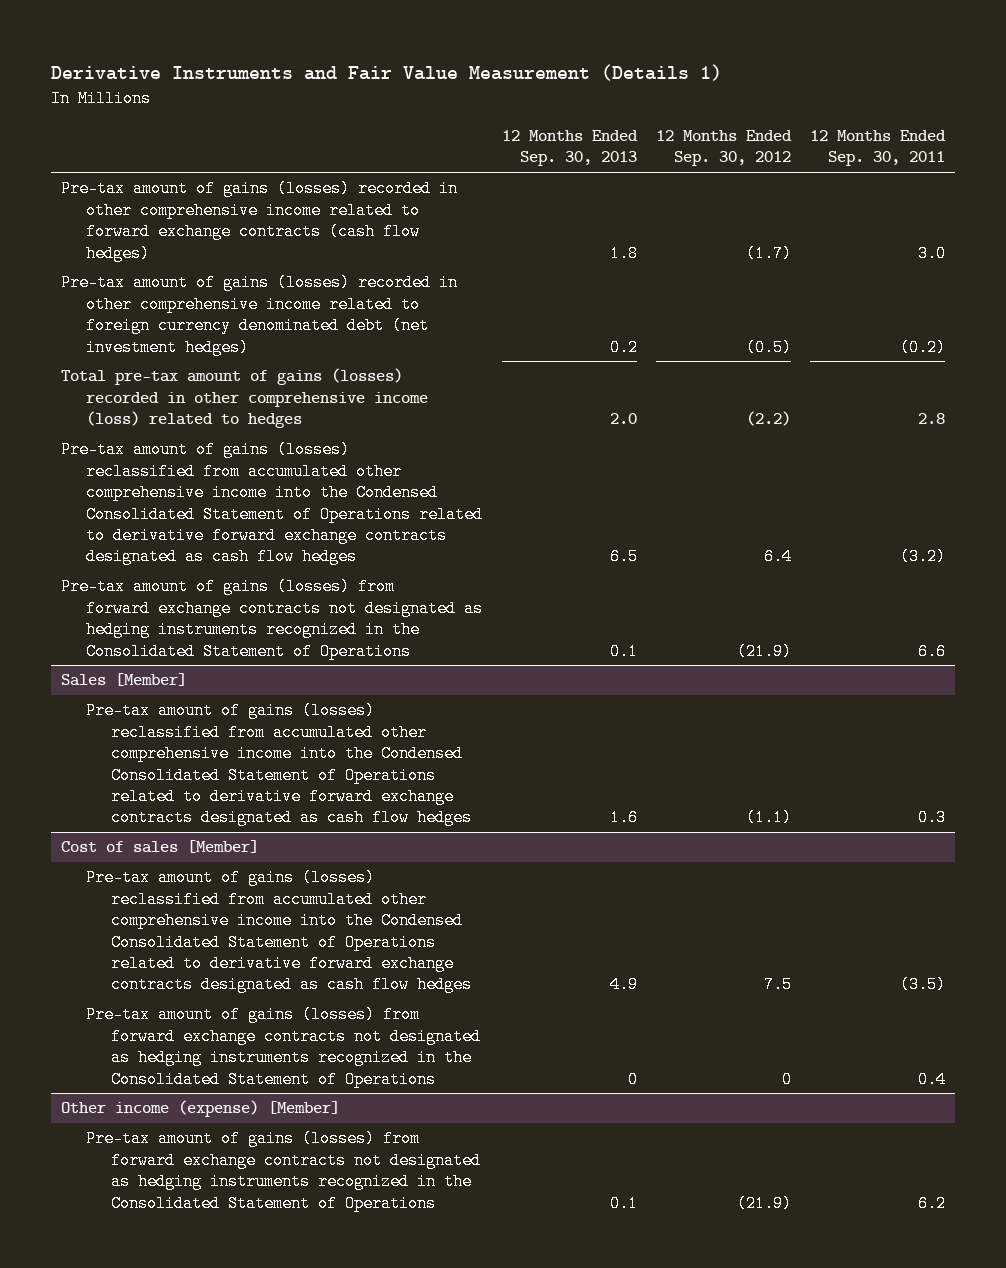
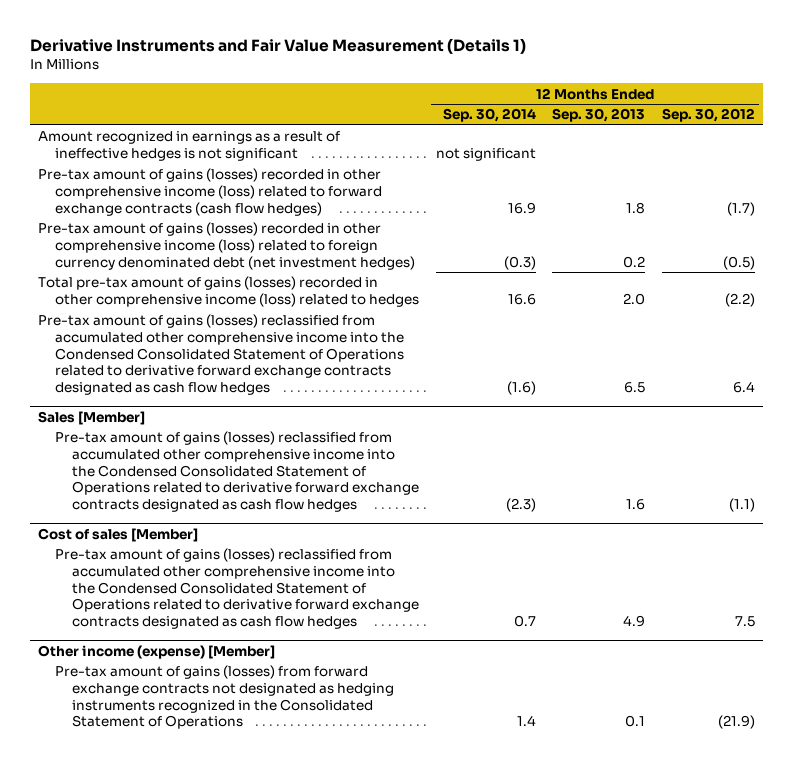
- | 12 Months Ended Sep. 30, 2013 | 12 Months Ended Sep. 30, 2012 | 12 Months Ended Sep. 30, 2011
+ | 12 Months Ended Sep. 30, 2014 | 12 Months Ended Sep. 30, 2013 | 12 Months Ended Sep. 30, 2012
- Pre-tax amount of gains (losses) recorded in other comprehensive income related to forward exchange contracts (cash flow hedges) | 1.8 | (1.7) | 3.0
- Pre-tax amount of gains (losses) recorded in other comprehensive income related to foreign currency denominated debt (net investment hedges) | 0.2 | (0.5) | (0.2)
+ Amount recognized in earnings as a result of ineffective hedges is not significant | not significant | |
+ Pre-tax amount of gains (losses) recorded in other comprehensive income (loss) related to forward exchange contracts (cash flow hedges) | 16.9 | 1.8 | (1.7)
+ Pre-tax amount of gains (losses) recorded in other comprehensive income (loss) related to foreign currency denominated debt (net investment hedges) | (0.3) | 0.2 | (0.5)
- Pre-tax amount of gains (losses) from forward exchange contracts not designated as hedging instruments recognized in the Consolidated Statement of Operations | 0.1 | (21.9) | 6.6
@ Cost of sales [Member]
- Pre-tax amount of gains (losses) from forward exchange contracts not designated as hedging instruments recognized in the Consolidated Statement of Operations | 0 | 0 | 0.4

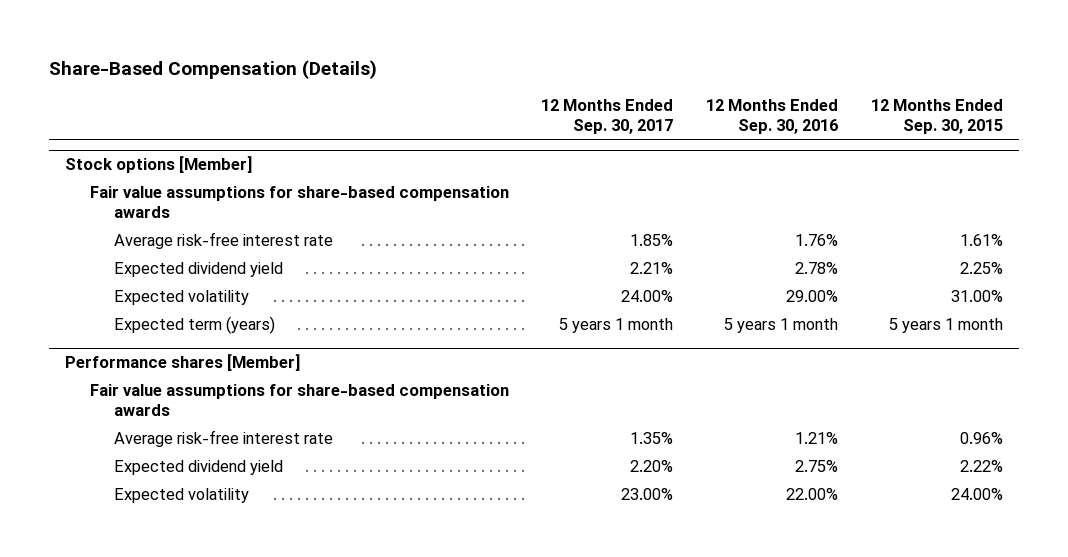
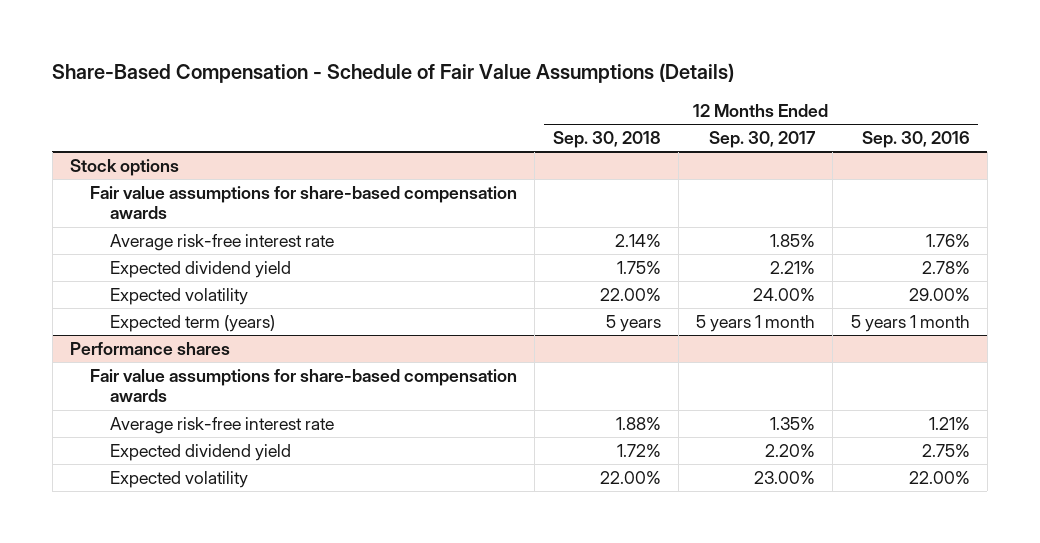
- Share-Based Compensation (Details)
+ Share-Based Compensation - Schedule of Fair Value Assumptions (Details)
- | 12 Months Ended Sep. 30, 2017 | 12 Months Ended Sep. 30, 2016 | 12 Months Ended Sep. 30, 2015
+ | 12 Months Ended Sep. 30, 2018 | 12 Months Ended Sep. 30, 2017 | 12 Months Ended Sep. 30, 2016
- Stock options [Member]
+ Stock options
- Performance shares [Member]
+ Performance shares

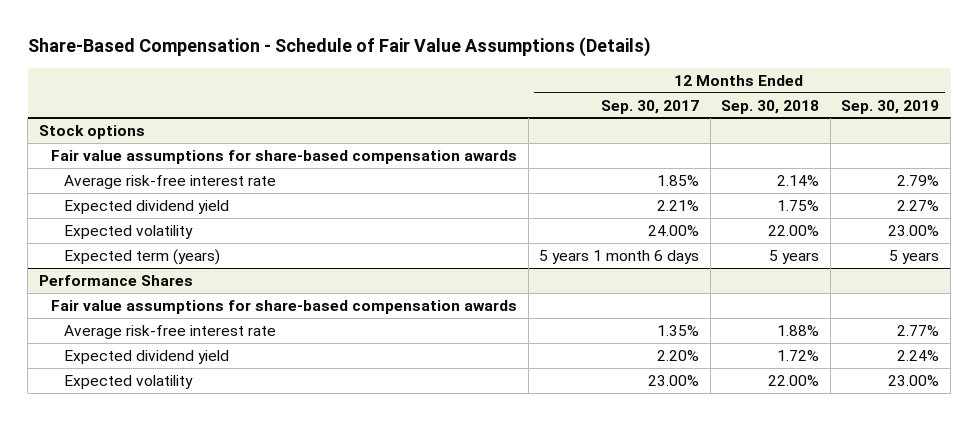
- | 12 Months Ended Sep. 30, 2018 | 12 Months Ended Sep. 30, 2017 | 12 Months Ended Sep. 30, 2016
+ | 12 Months Ended Sep. 30, 2017 | 12 Months Ended Sep. 30, 2018 | 12 Months Ended Sep. 30, 2019
@ Stock options
- Expected term (years) | 5 years | 5 years 1 month | 5 years 1 month
- Performance shares
@ Stock options
+ Expected term (years) | 5 years 1 month 6 days | 5 years | 5 years
+ Performance Shares

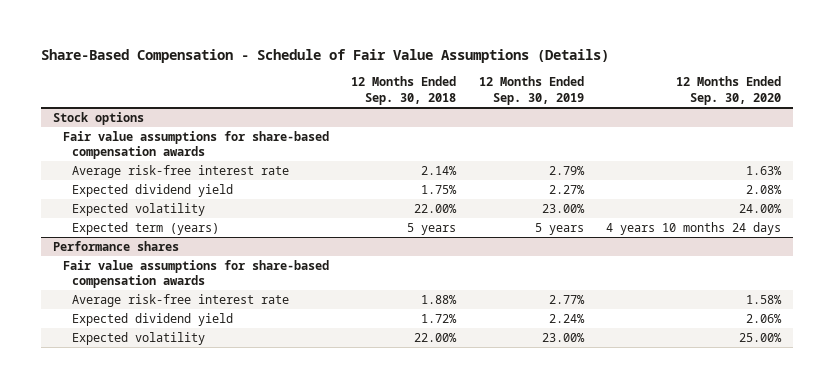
- | 12 Months Ended Sep. 30, 2017 | 12 Months Ended Sep. 30, 2018 | 12 Months Ended Sep. 30, 2019
+ | 12 Months Ended Sep. 30, 2018 | 12 Months Ended Sep. 30, 2019 | 12 Months Ended Sep. 30, 2020
- Performance Shares
+ Performance shares

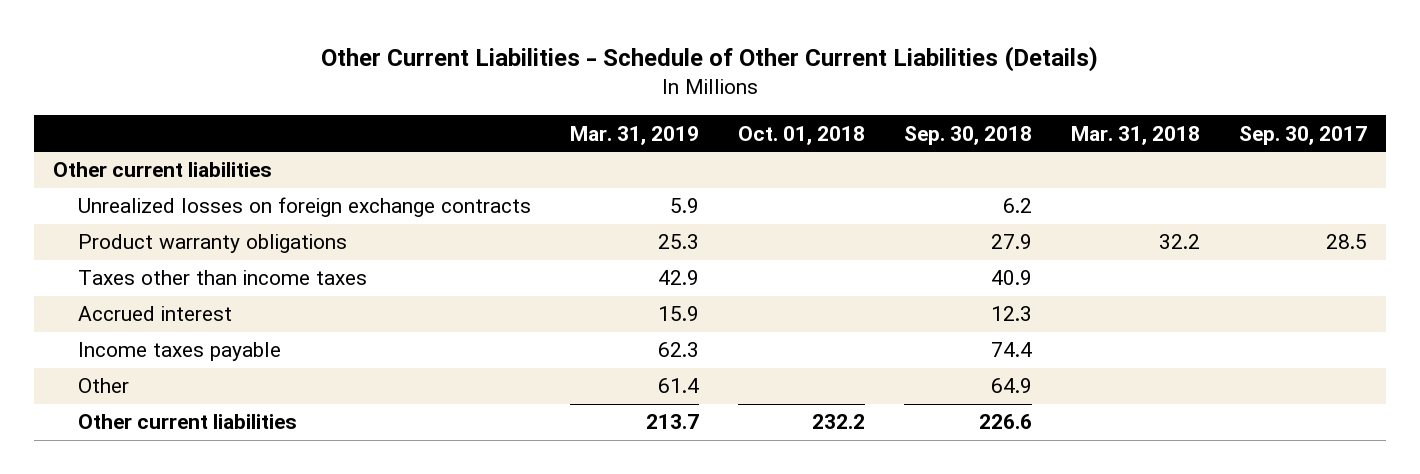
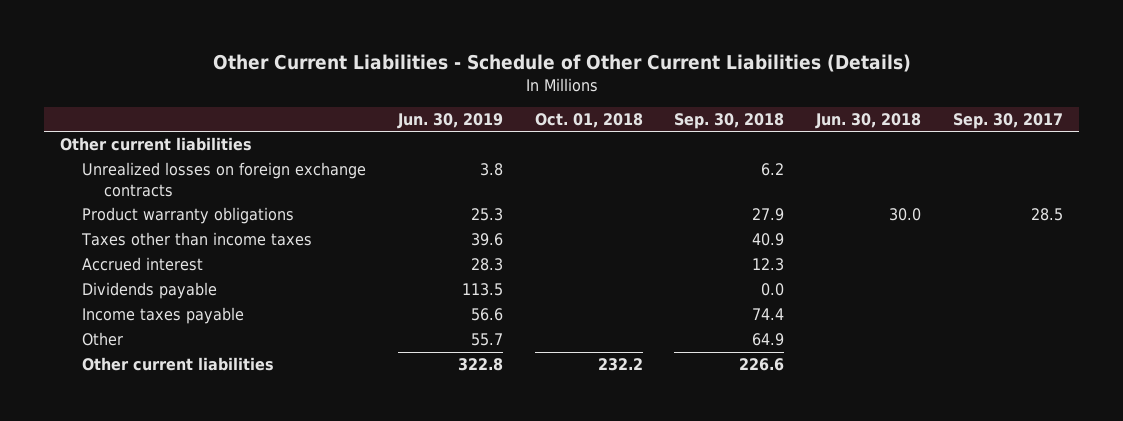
- | Mar. 31, 2019 | Oct. 01, 2018 | Sep. 30, 2018 | Mar. 31, 2018 | Sep. 30, 2017
+ | Jun. 30, 2019 | Oct. 01, 2018 | Sep. 30, 2018 | Jun. 30, 2018 | Sep. 30, 2017
+ Dividends payable | 113.5 | | 0.0 | |

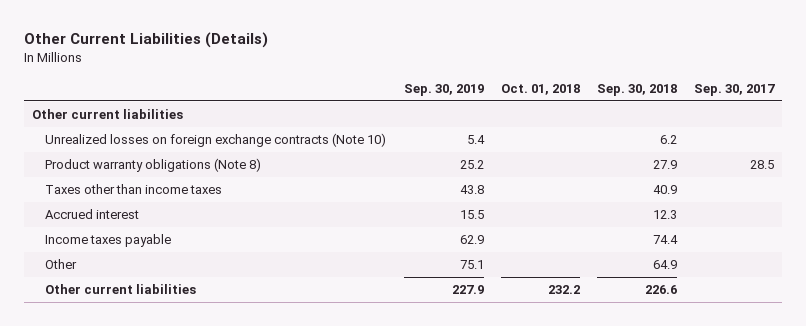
- Other Current Liabilities - Schedule of Other Current Liabilities (Details)
+ Other Current Liabilities (Details)
- | Jun. 30, 2019 | Oct. 01, 2018 | Sep. 30, 2018 | Jun. 30, 2018 | Sep. 30, 2017
+ | Sep. 30, 2019 | Oct. 01, 2018 | Sep. 30, 2018 | Sep. 30, 2017
- Unrealized losses on foreign exchange contracts | 3.8 | | 6.2 | |
- Product warranty obligations | 25.3 | | 27.9 | 30.0 | 28.5
+ Unrealized losses on foreign exchange contracts (Note 10) | 5.4 | | 6.2 |
+ Product warranty obligations (Note 8) | 25.2 | | 27.9 | 28.5
- Dividends payable | 113.5 | | 0.0 | |

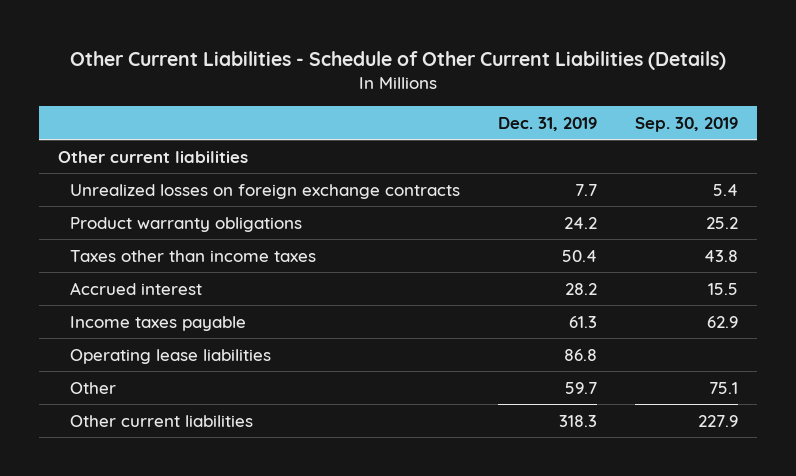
- Other Current Liabilities (Details)
+ Other Current Liabilities - Schedule of Other Current Liabilities (Details)
- | Sep. 30, 2019 | Oct. 01, 2018 | Sep. 30, 2018 | Sep. 30, 2017
+ | Dec. 31, 2019 | Sep. 30, 2019
- Unrealized losses on foreign exchange contracts (Note 10) | 5.4 | | 6.2 |
- Product warranty obligations (Note 8) | 25.2 | | 27.9 | 28.5
+ Unrealized losses on foreign exchange contracts | 7.7 | 5.4
+ Product warranty obligations | 24.2 | 25.2
+ Operating lease liabilities | 86.8 |

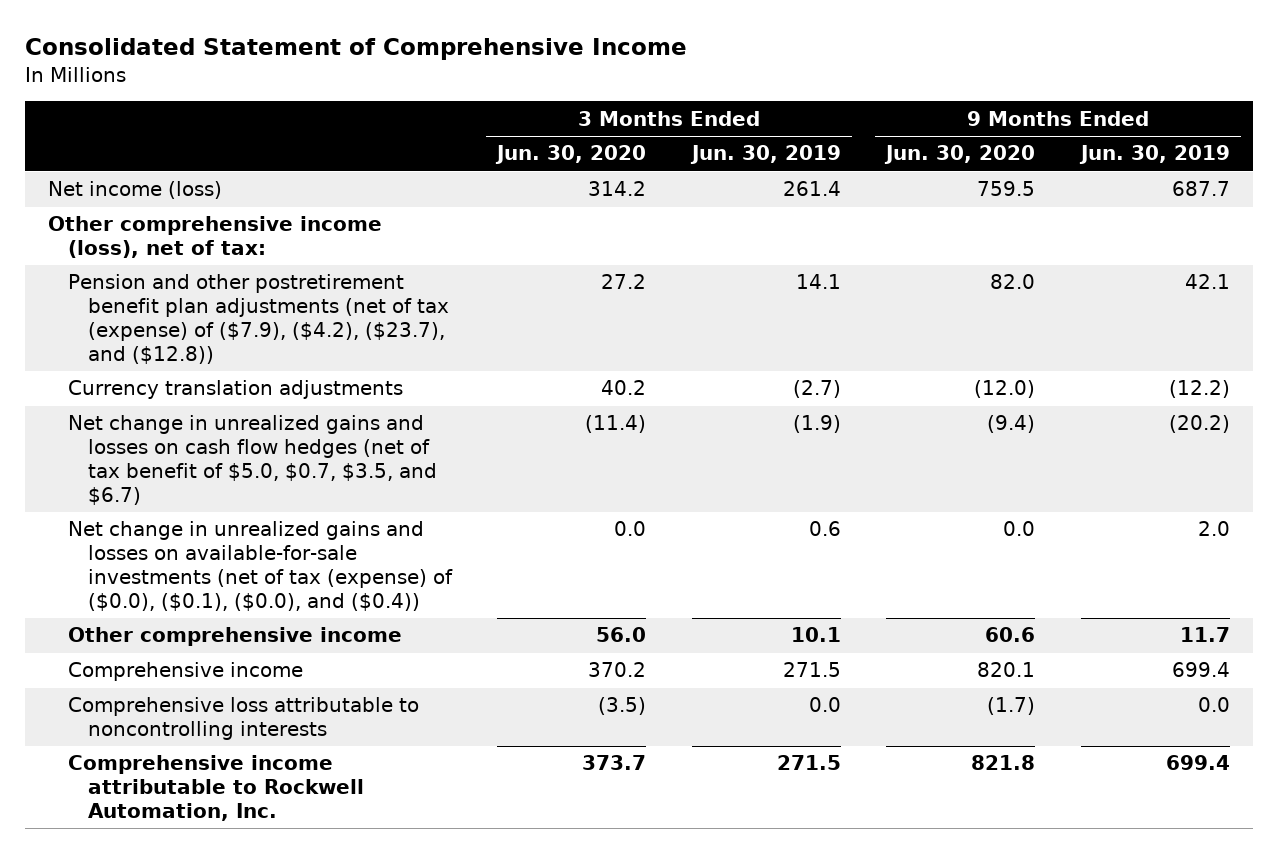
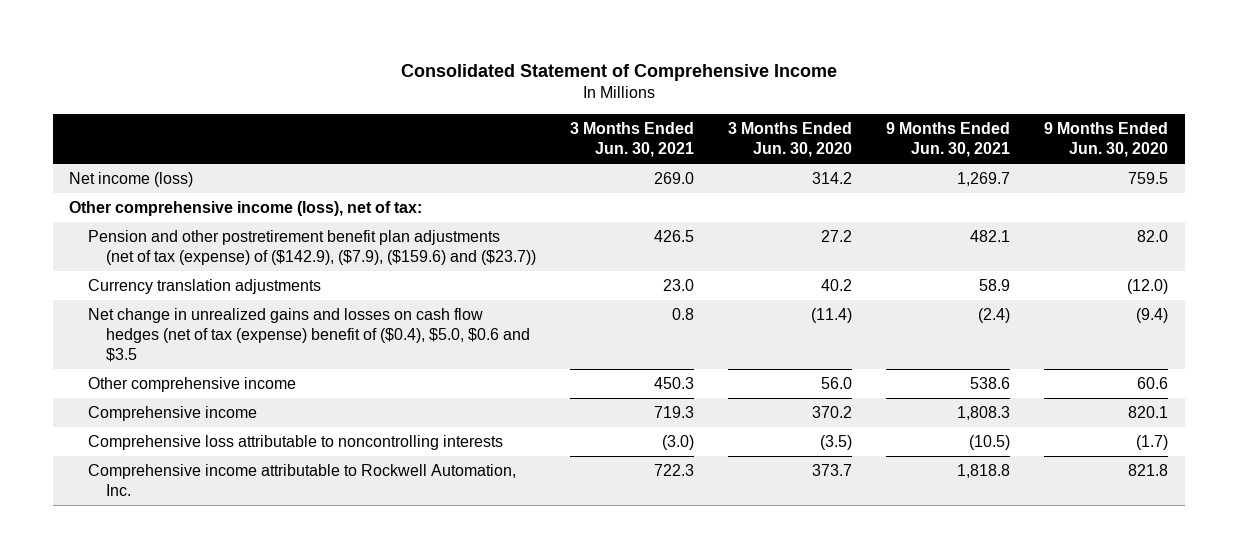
- | 3 Months Ended Jun. 30, 2020 | 3 Months Ended Jun. 30, 2019 | 9 Months Ended Jun. 30, 2020 | 9 Months Ended Jun. 30, 2019
+ | 3 Months Ended Jun. 30, 2021 | 3 Months Ended Jun. 30, 2020 | 9 Months Ended Jun. 30, 2021 | 9 Months Ended Jun. 30, 2020
- Pension and other postretirement benefit plan adjustments (net of tax (expense) of ($7.9), ($4.2), ($23.7), and ($12.8)) | 27.2 | 14.1 | 82.0 | 42.1
+ Pension and other postretirement benefit plan adjustments (net of tax (expense) of ($142.9), ($7.9), ($159.6) and ($23.7)) | 426.5 | 27.2 | 482.1 | 82.0
- Net change in unrealized gains and losses on cash flow hedges (net of tax benefit of $5.0, $0.7, $3.5, and $6.7) | (11.4) | (1.9) | (9.4) | (20.2)
- Net change in unrealized gains and losses on available-for-sale investments (net of tax (expense) of ($0.0), ($0.1), ($0.0), and ($0.4)) | 0.0 | 0.6 | 0.0 | 2.0
+ Net change in unrealized gains and losses on cash flow hedges (net of tax (expense) benefit of ($0.4), $5.0, $0.6 and $3.5 | 0.8 | (11.4) | (2.4) | (9.4)

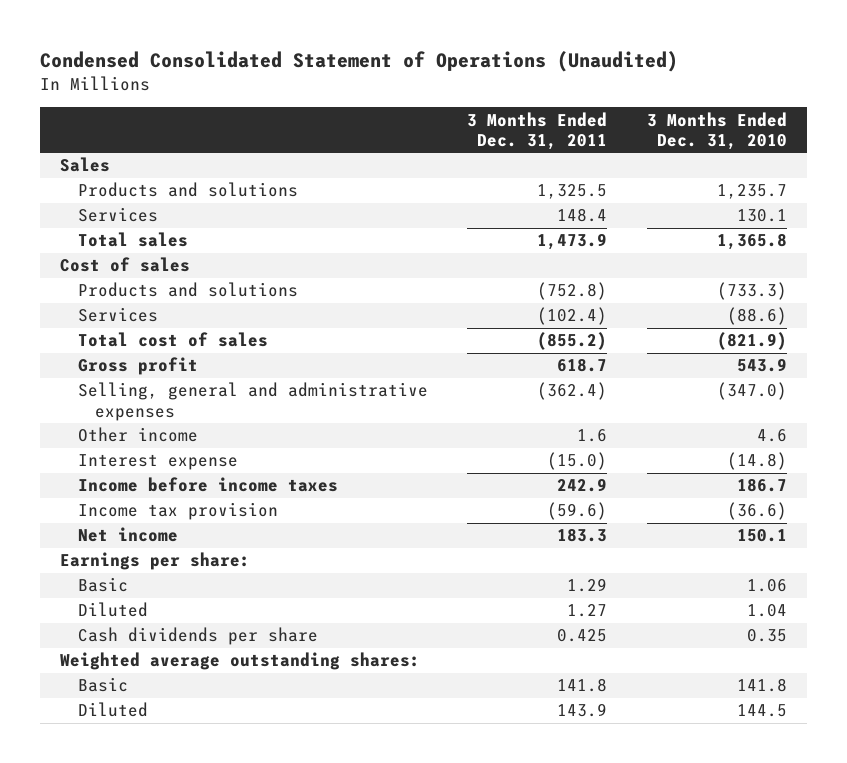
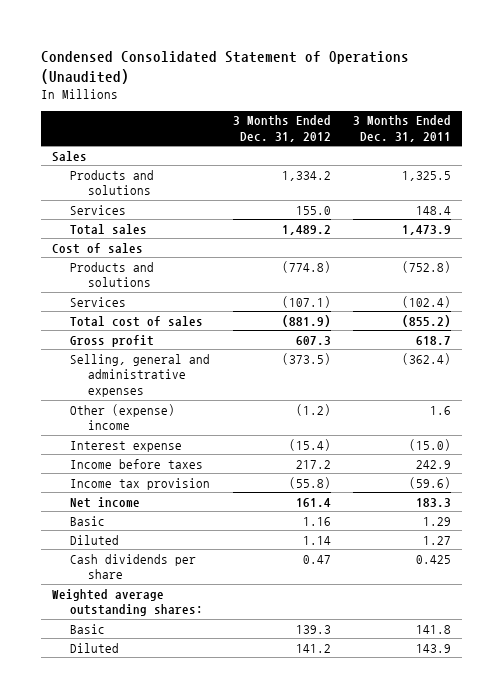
- | 3 Months Ended Dec. 31, 2011 | 3 Months Ended Dec. 31, 2010
+ | 3 Months Ended Dec. 31, 2012 | 3 Months Ended Dec. 31, 2011
- Other income | 1.6 | 4.6
+ Other (expense) income | (1.2) | 1.6
- Income before income taxes | 242.9 | 186.7
+ Income before taxes | 217.2 | 242.9
- Earnings per share:

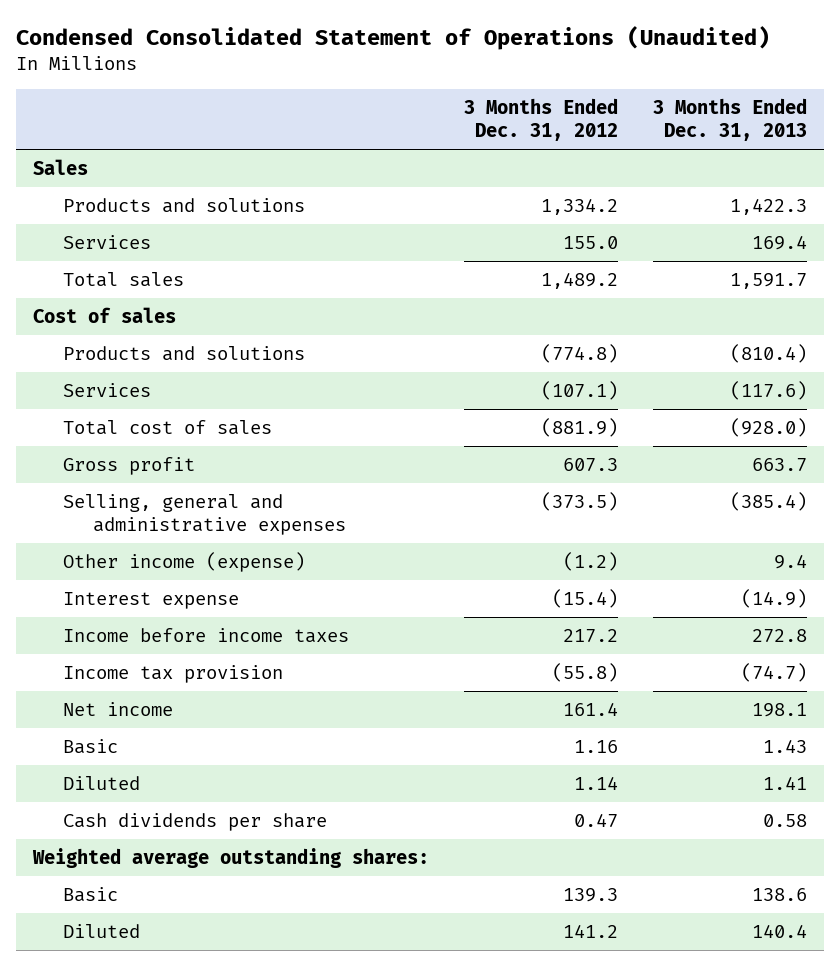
- | 3 Months Ended Dec. 31, 2012 | 3 Months Ended Dec. 31, 2011
+ | 3 Months Ended Dec. 31, 2012 | 3 Months Ended Dec. 31, 2013
- Other (expense) income | (1.2) | 1.6
+ Other income (expense) | (1.2) | 9.4
- Income before taxes | 217.2 | 242.9
+ Income before income taxes | 217.2 | 272.8

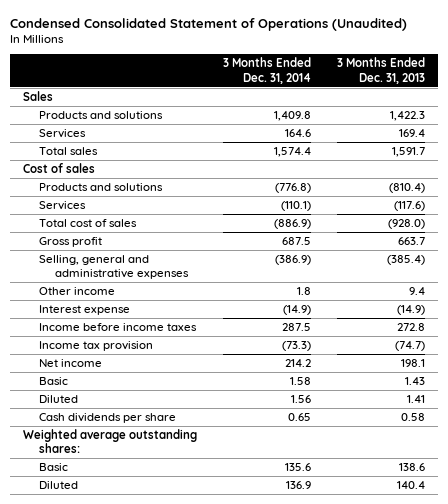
- | 3 Months Ended Dec. 31, 2012 | 3 Months Ended Dec. 31, 2013
+ | 3 Months Ended Dec. 31, 2014 | 3 Months Ended Dec. 31, 2013
- Other income (expense) | (1.2) | 9.4
+ Other income | 1.8 | 9.4

